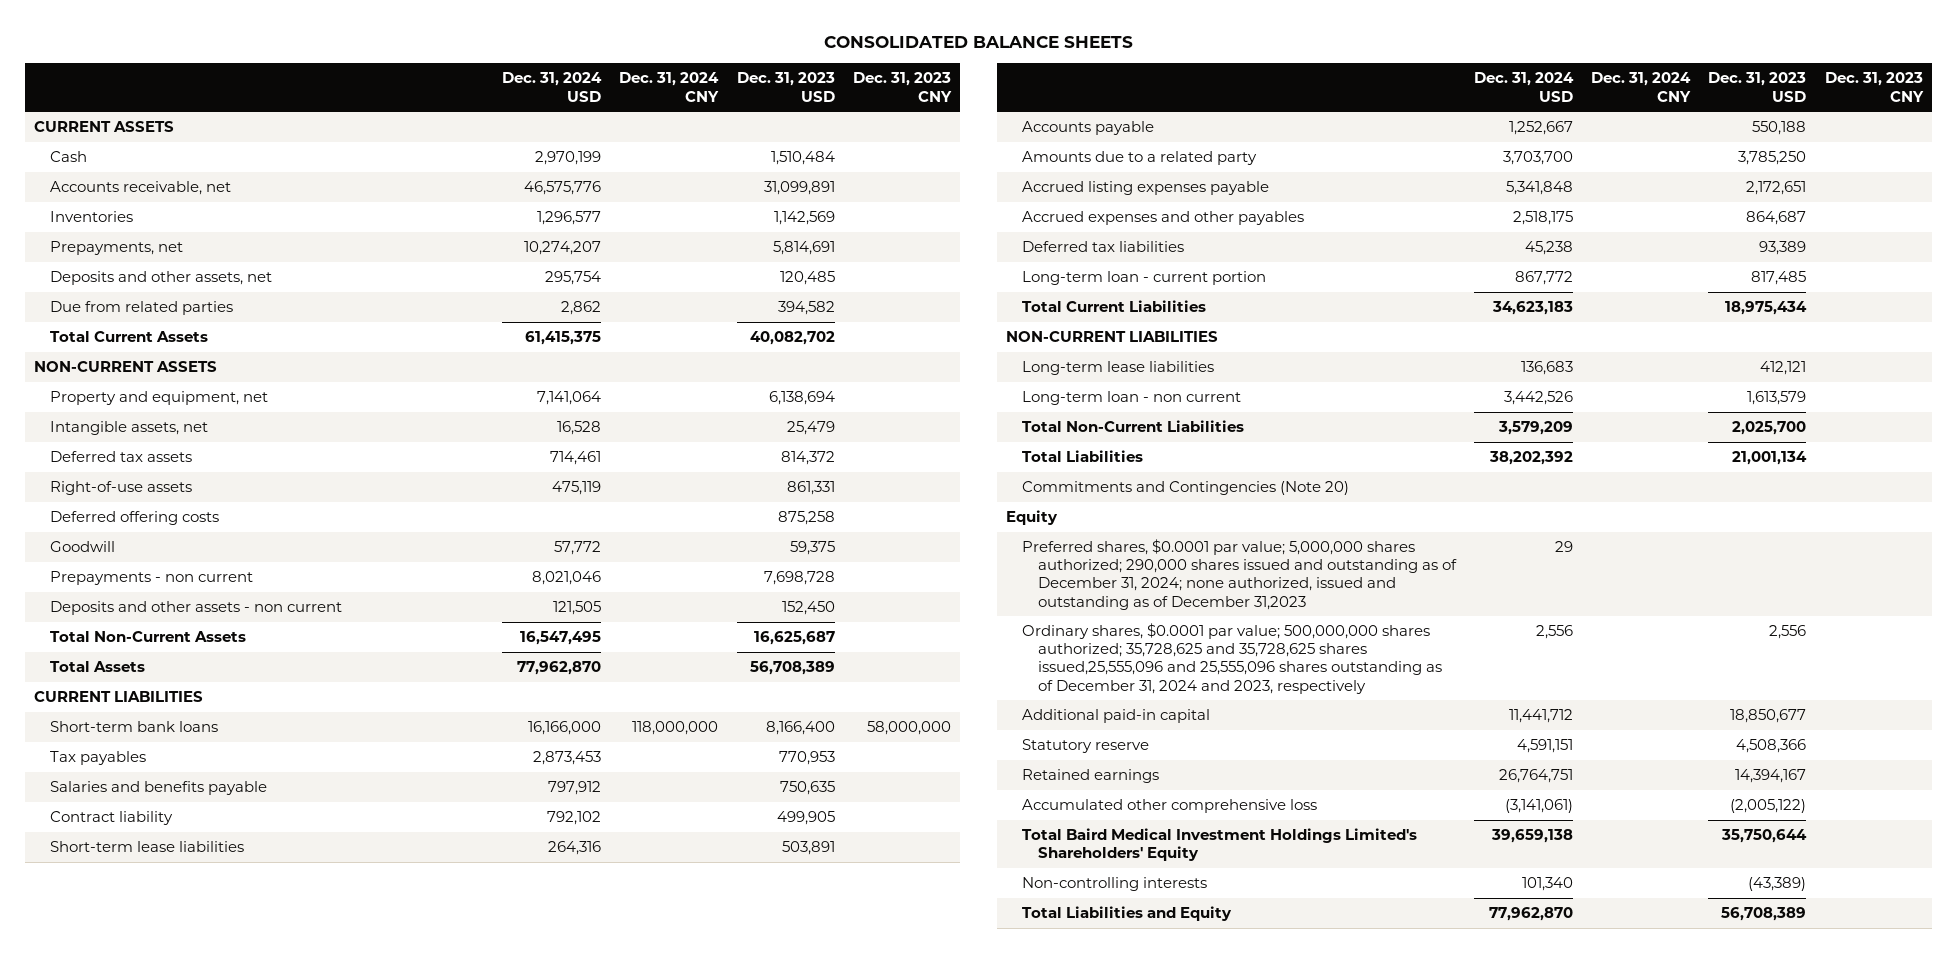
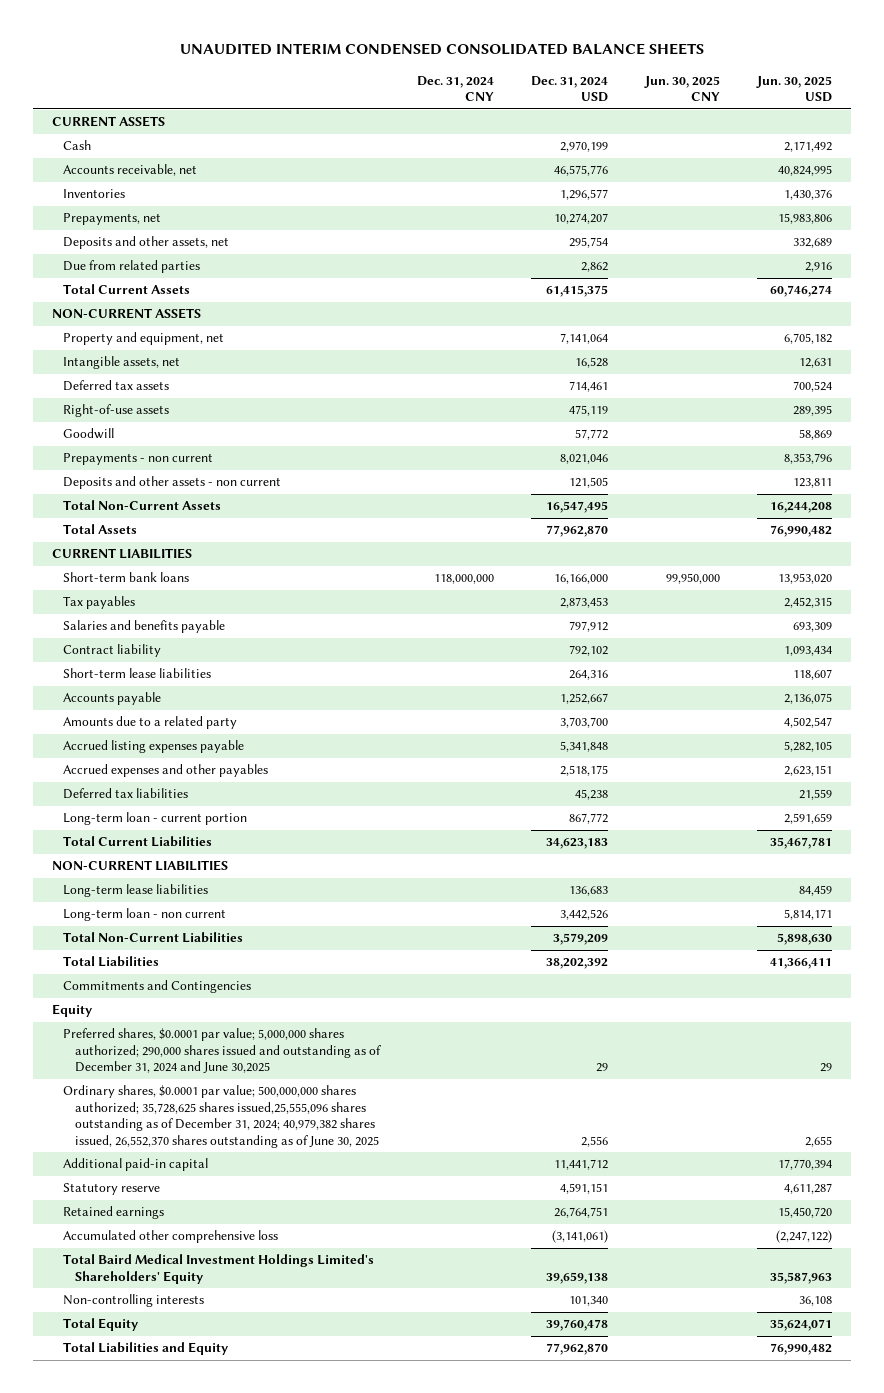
- CONSOLIDATED BALANCE SHEETS
+ UNAUDITED INTERIM CONDENSED CONSOLIDATED BALANCE SHEETS
- | Dec. 31, 2024 USD | Dec. 31, 2024 CNY | Dec. 31, 2023 USD | Dec. 31, 2023 CNY
+ | Dec. 31, 2024 CNY | Dec. 31, 2024 USD | Jun. 30, 2025 CNY | Jun. 30, 2025 USD
- Deferred offering costs | | | 875,258 |
- Commitments and Contingencies (Note 20)
+ Commitments and Contingencies
- Preferred shares, $0.0001 par value; 5,000,000 shares authorized; 290,000 shares issued and outstanding as of December 31, 2024; none authorized, issued and outstanding as of December 31,2023 | 29 | | |
- Ordinary shares, $0.0001 par value; 500,000,000 shares authorized; 35,728,625 and 35,728,625 shares issued,25,555,096 and 25,555,096 shares outstanding as of December 31, 2024 and 2023, respectively | 2,556 | | 2,556 |
+ Preferred shares, $0.0001 par value; 5,000,000 shares authorized; 290,000 shares issued and outstanding as of December 31, 2024 and June 30,2025 | | 29 | | 29
+ Ordinary shares, $0.0001 par value; 500,000,000 shares authorized; 35,728,625 shares issued,25,555,096 shares outstanding as of December 31, 2024; 40,979,382 shares issued, 26,552,370 shares outstanding as of June 30, 2025 | | 2,556 | | 2,655
+ Total Equity | | 39,760,478 | | 35,624,071

